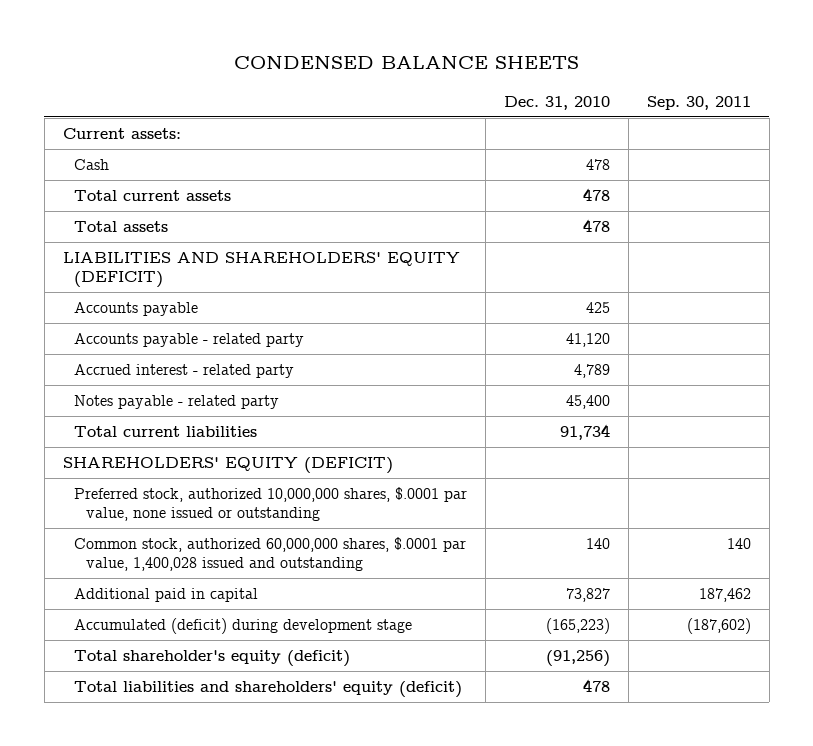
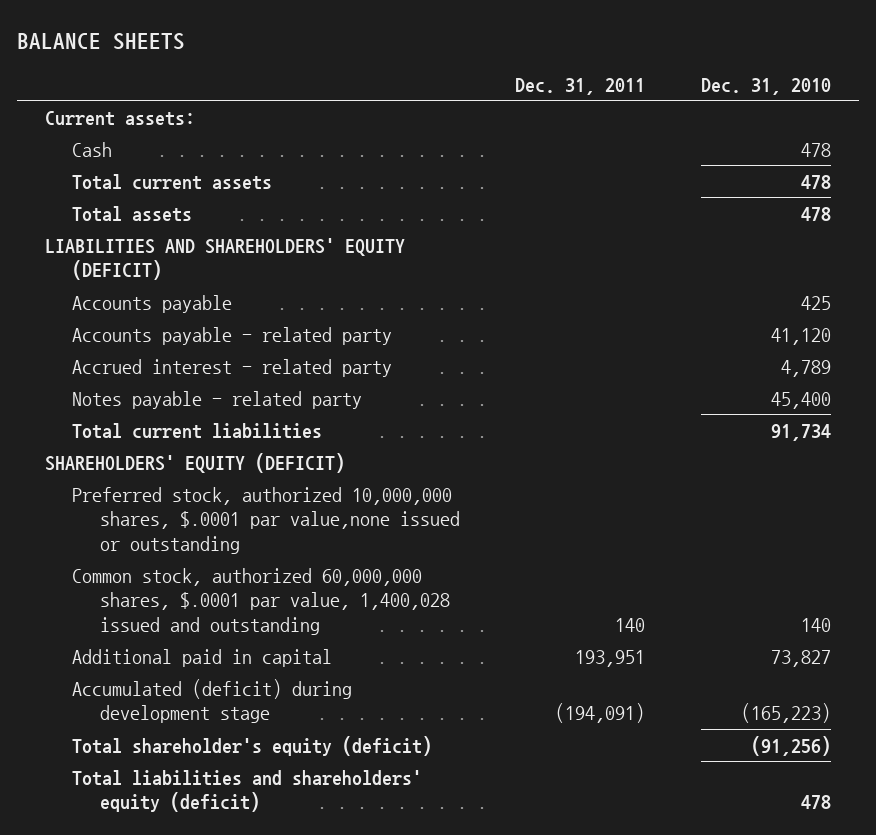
- CONDENSED BALANCE SHEETS
+ BALANCE SHEETS
- | Dec. 31, 2010 | Sep. 30, 2011
+ | Dec. 31, 2011 | Dec. 31, 2010
- Preferred stock, authorized 10,000,000 shares, $.0001 par value, none issued or outstanding
+ Preferred stock, authorized 10,000,000 shares, $.0001 par value,none issued or outstanding

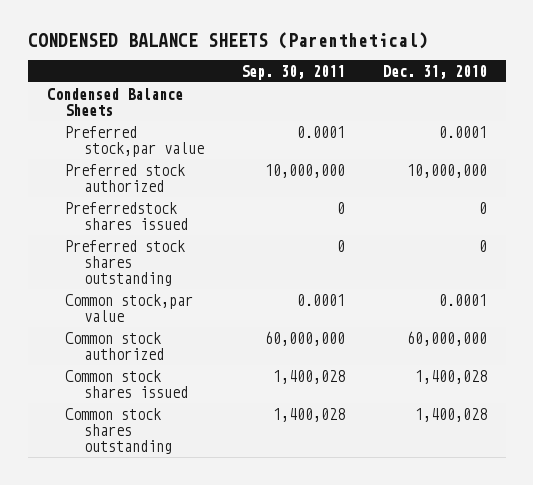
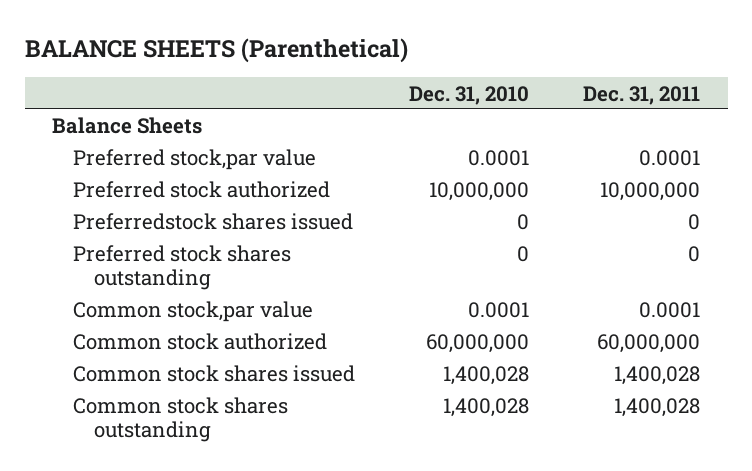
- CONDENSED BALANCE SHEETS (Parenthetical)
+ BALANCE SHEETS (Parenthetical)
- | Sep. 30, 2011 | Dec. 31, 2010
+ | Dec. 31, 2010 | Dec. 31, 2011
- Condensed Balance Sheets
+ Balance Sheets

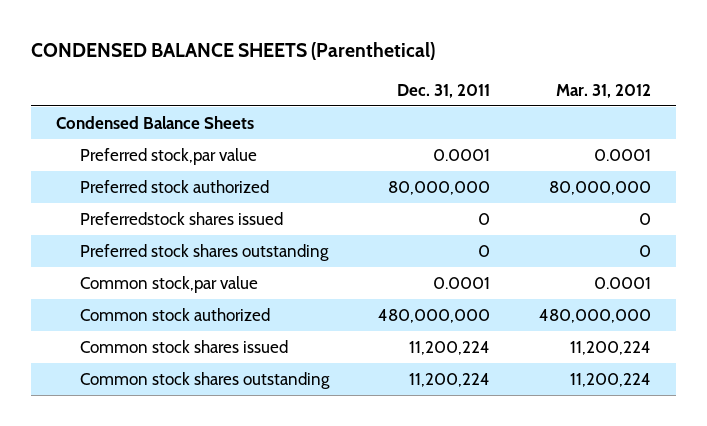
- BALANCE SHEETS (Parenthetical)
+ CONDENSED BALANCE SHEETS (Parenthetical)
- | Dec. 31, 2010 | Dec. 31, 2011
+ | Dec. 31, 2011 | Mar. 31, 2012
- Balance Sheets
+ Condensed Balance Sheets
- Preferred stock authorized | 10,000,000 | 10,000,000
+ Preferred stock authorized | 80,000,000 | 80,000,000
- Common stock authorized | 60,000,000 | 60,000,000
- Common stock shares issued | 1,400,028 | 1,400,028
- Common stock shares outstanding | 1,400,028 | 1,400,028
+ Common stock authorized | 480,000,000 | 480,000,000
+ Common stock shares issued | 11,200,224 | 11,200,224
+ Common stock shares outstanding | 11,200,224 | 11,200,224

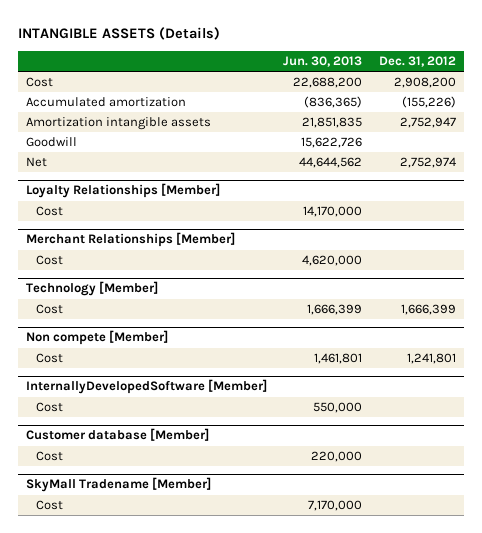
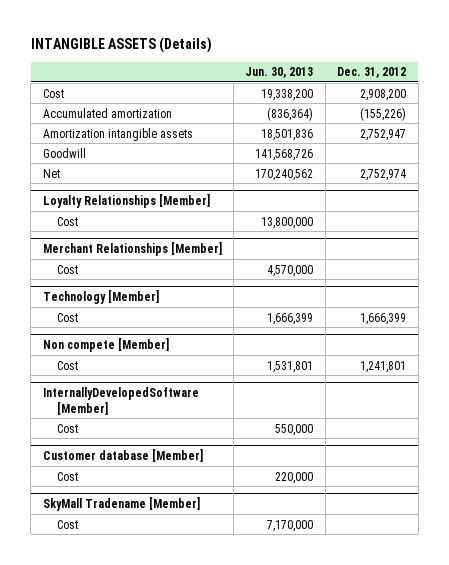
- Cost | 22,688,200 | 2,908,200
- Accumulated amortization | (836,365) | (155,226)
- Amortization intangible assets | 21,851,835 | 2,752,947
- Goodwill | 15,622,726 |
- Net | 44,644,562 | 2,752,974
+ Cost | 19,338,200 | 2,908,200
+ Accumulated amortization | (836,364) | (155,226)
+ Amortization intangible assets | 18,501,836 | 2,752,947
+ Goodwill | 141,568,726 |
+ Net | 170,240,562 | 2,752,974
@ Loyalty Relationships [Member]
- Cost | 14,170,000 |
+ Cost | 13,800,000 |
@ Merchant Relationships [Member]
- Cost | 4,620,000 |
+ Cost | 4,570,000 |
@ Non compete [Member]
- Cost | 1,461,801 | 1,241,801
+ Cost | 1,531,801 | 1,241,801

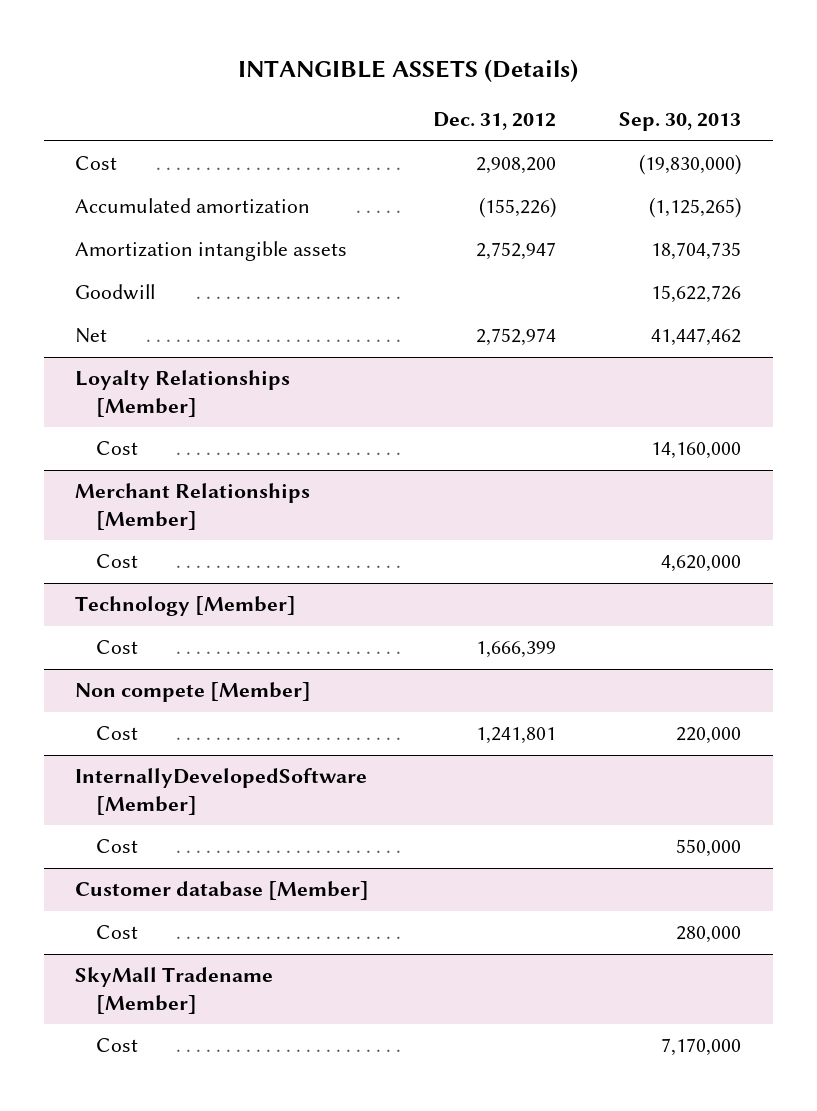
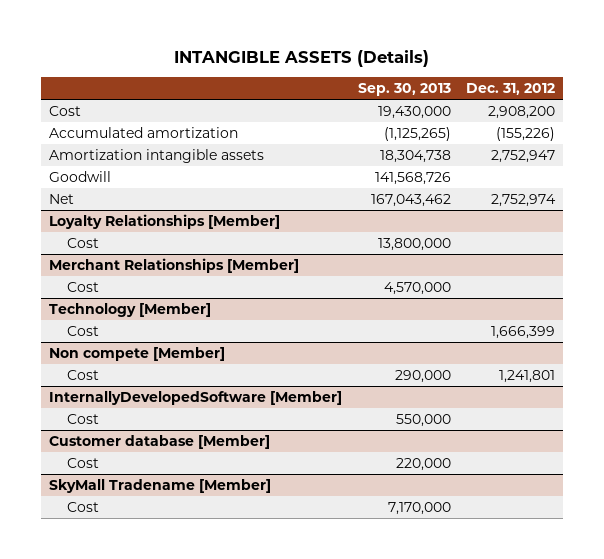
- | Dec. 31, 2012 | Sep. 30, 2013
+ | Sep. 30, 2013 | Dec. 31, 2012
- Cost | 2,908,200 | (19,830,000)
+ Cost | 19,430,000 | 2,908,200
- Amortization intangible assets | 2,752,947 | 18,704,735
- Goodwill | | 15,622,726
- Net | 2,752,974 | 41,447,462
+ Amortization intangible assets | 18,304,738 | 2,752,947
+ Goodwill | 141,568,726 |
+ Net | 167,043,462 | 2,752,974
@ Loyalty Relationships [Member]
- Cost | | 14,160,000
+ Cost | 13,800,000 |
@ Merchant Relationships [Member]
- Cost | | 4,620,000
+ Cost | 4,570,000 |
@ Non compete [Member]
- Cost | 1,241,801 | 220,000
+ Cost | 290,000 | 1,241,801
@ Customer database [Member]
- Cost | | 280,000
+ Cost | 220,000 |

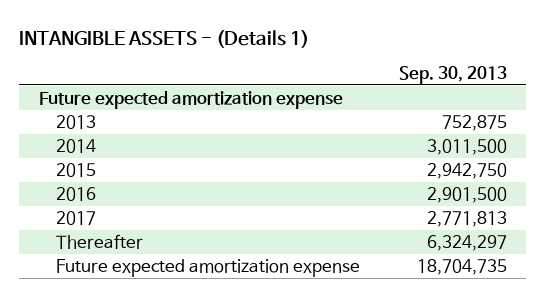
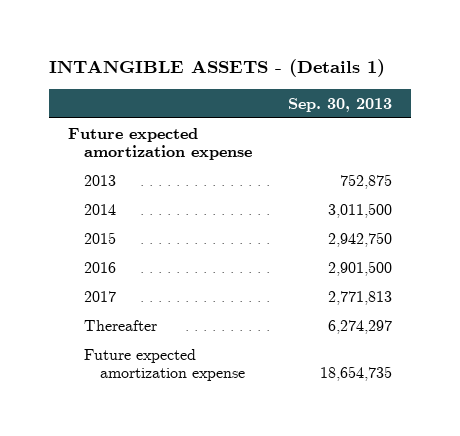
- Thereafter | 6,324,297
- Future expected amortization expense | 18,704,735
+ Thereafter | 6,274,297
+ Future expected amortization expense | 18,654,735

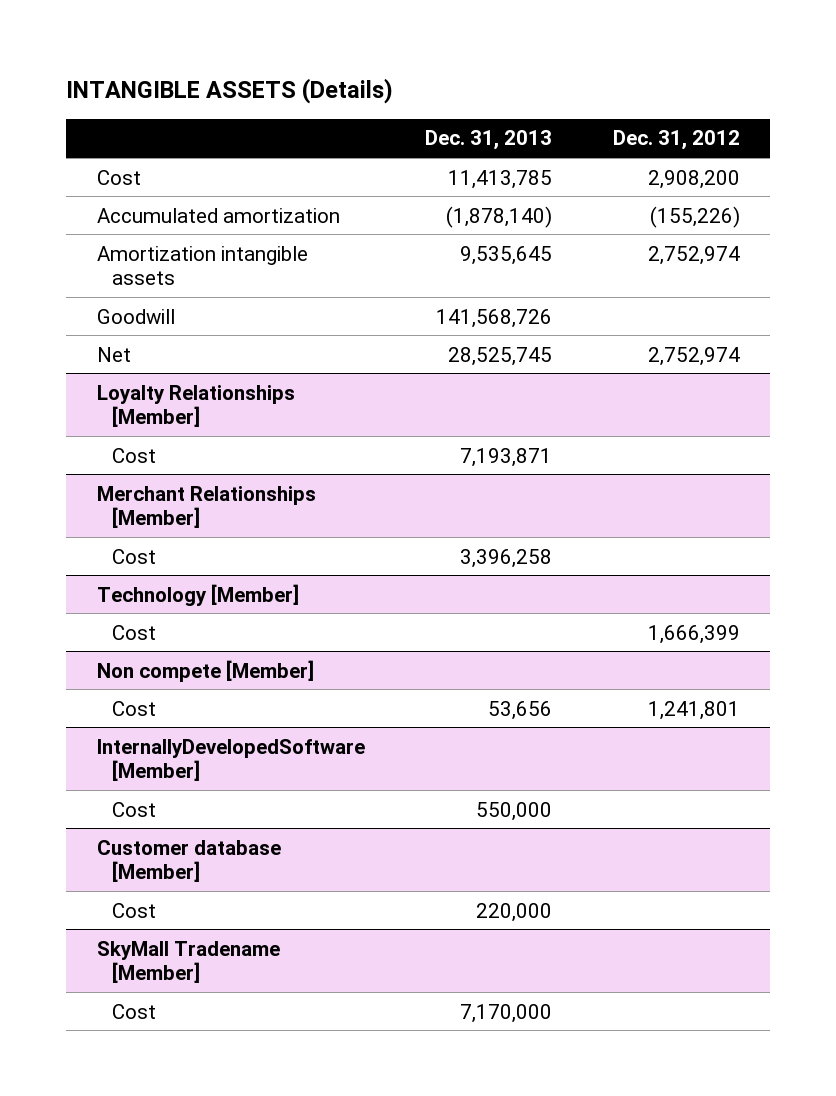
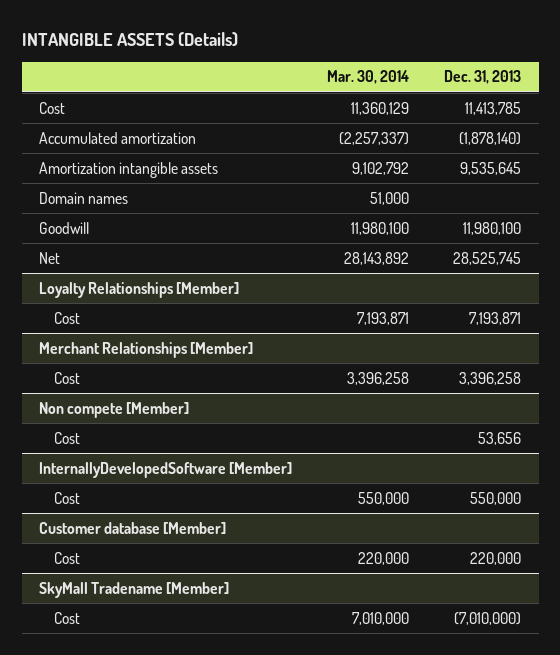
- | Dec. 31, 2013 | Dec. 31, 2012
+ | Mar. 30, 2014 | Dec. 31, 2013
- Goodwill | 141,568,726 |
+ Domain names | 51,000 |
+ Goodwill | 11,980,100 | 11,980,100
- Technology [Member]
- Cost | | 1,666,399
@ SkyMall Tradename [Member]
- Cost | 7,170,000 |
+ Cost | 7,010,000 | (7,010,000)

